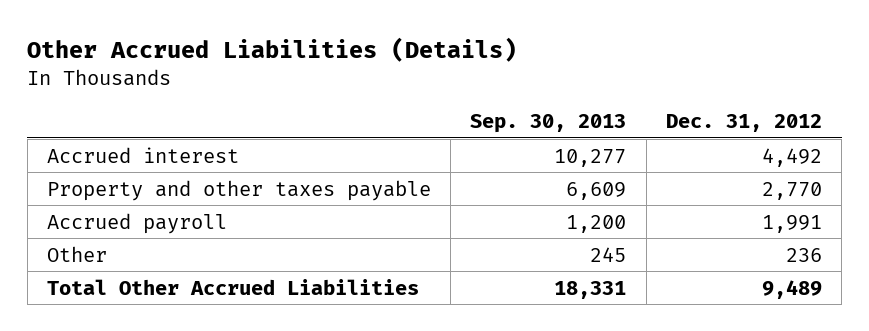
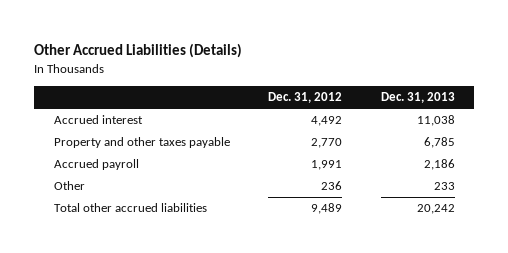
- | Sep. 30, 2013 | Dec. 31, 2012
+ | Dec. 31, 2012 | Dec. 31, 2013
- Total Other Accrued Liabilities | 18,331 | 9,489
+ Total other accrued liabilities | 9,489 | 20,242

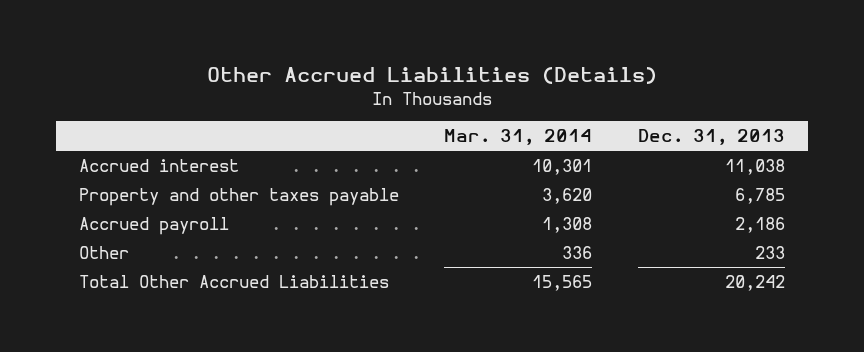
- | Dec. 31, 2012 | Dec. 31, 2013
+ | Mar. 31, 2014 | Dec. 31, 2013
- Total other accrued liabilities | 9,489 | 20,242
+ Total Other Accrued Liabilities | 15,565 | 20,242

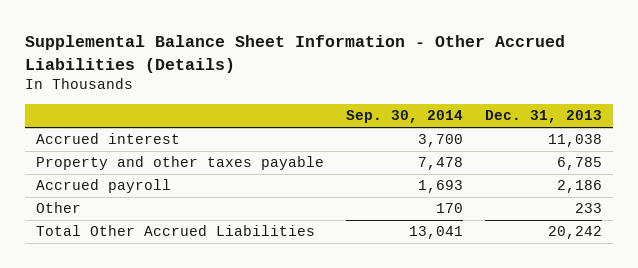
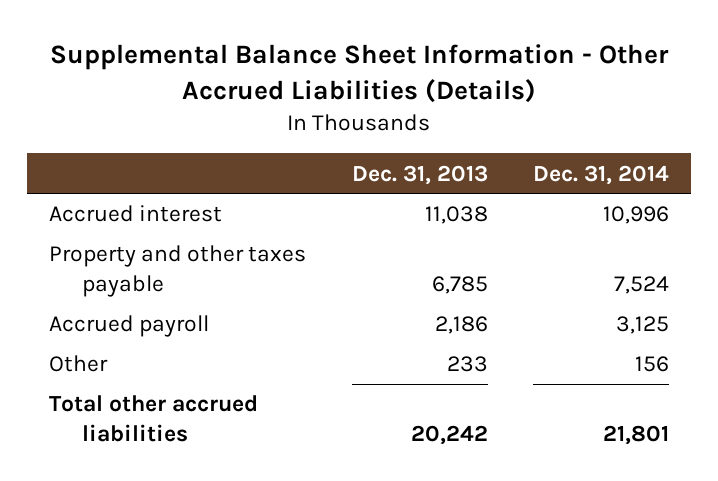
- | Sep. 30, 2014 | Dec. 31, 2013
+ | Dec. 31, 2013 | Dec. 31, 2014
- Total Other Accrued Liabilities | 13,041 | 20,242
+ Total other accrued liabilities | 20,242 | 21,801

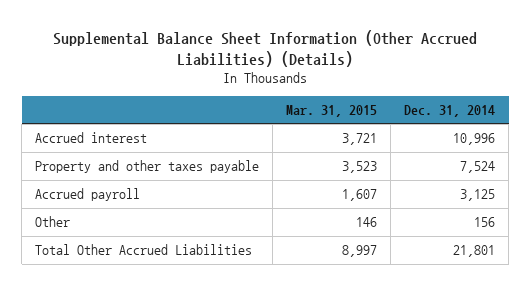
- Supplemental Balance Sheet Information - Other Accrued Liabilities (Details)
+ Supplemental Balance Sheet Information (Other Accrued Liabilities) (Details)
- | Dec. 31, 2013 | Dec. 31, 2014
+ | Mar. 31, 2015 | Dec. 31, 2014
- Total other accrued liabilities | 20,242 | 21,801
+ Total Other Accrued Liabilities | 8,997 | 21,801

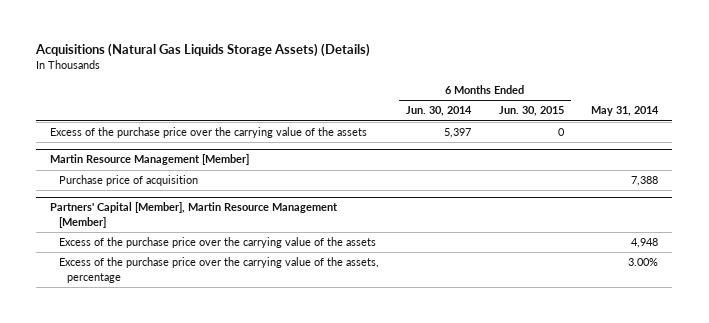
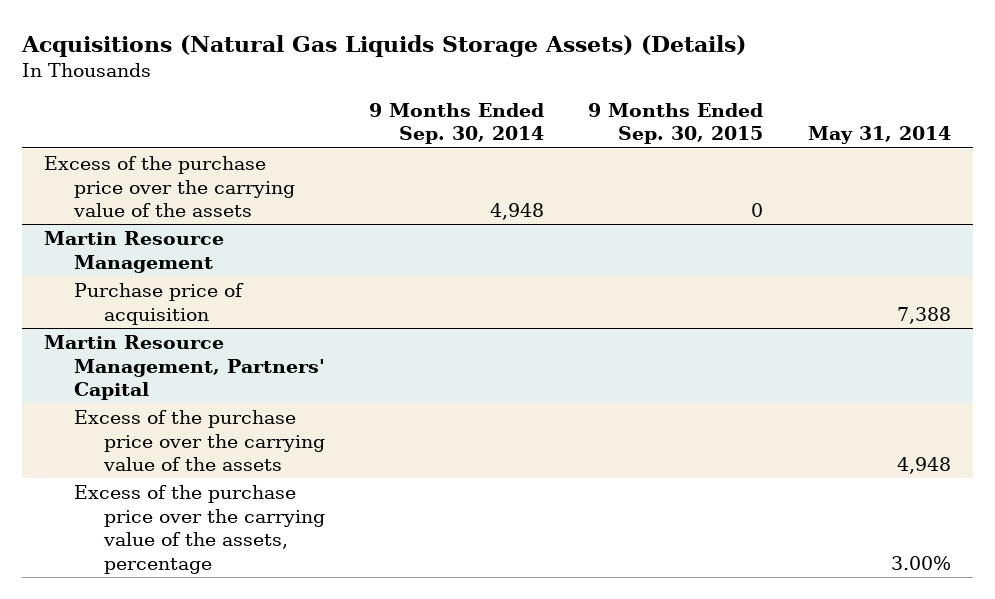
- | 6 Months Ended Jun. 30, 2014 | 6 Months Ended Jun. 30, 2015 | May 31, 2014
+ | 9 Months Ended Sep. 30, 2014 | 9 Months Ended Sep. 30, 2015 | May 31, 2014
- Martin Resource Management [Member]
+ Martin Resource Management
- Partners' Capital [Member], Martin Resource Management [Member]
+ Martin Resource Management, Partners' Capital

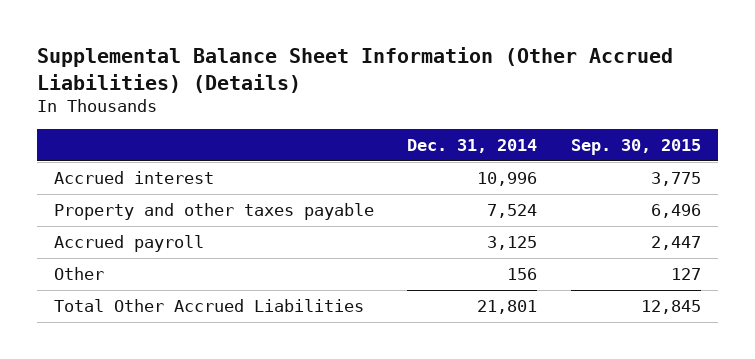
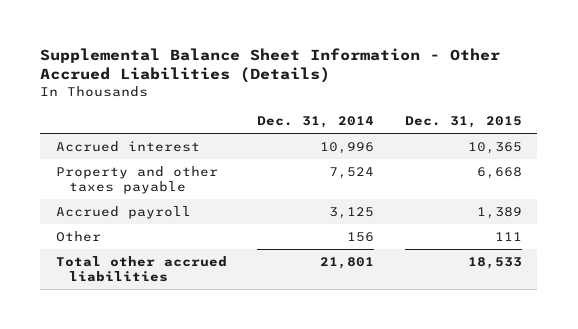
- Supplemental Balance Sheet Information (Other Accrued Liabilities) (Details)
+ Supplemental Balance Sheet Information - Other Accrued Liabilities (Details)
- | Dec. 31, 2014 | Sep. 30, 2015
+ | Dec. 31, 2014 | Dec. 31, 2015
- Total Other Accrued Liabilities | 21,801 | 12,845
+ Total other accrued liabilities | 21,801 | 18,533

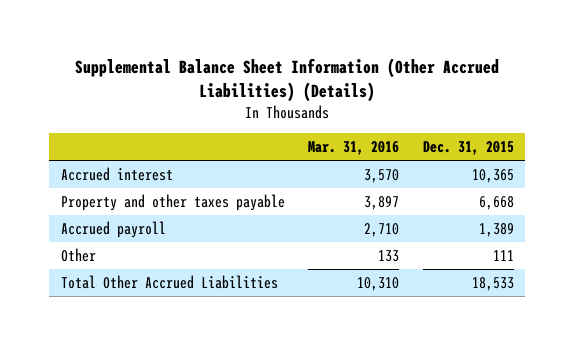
- Supplemental Balance Sheet Information - Other Accrued Liabilities (Details)
+ Supplemental Balance Sheet Information (Other Accrued Liabilities) (Details)
- | Dec. 31, 2014 | Dec. 31, 2015
+ | Mar. 31, 2016 | Dec. 31, 2015
- Total other accrued liabilities | 21,801 | 18,533
+ Total Other Accrued Liabilities | 10,310 | 18,533

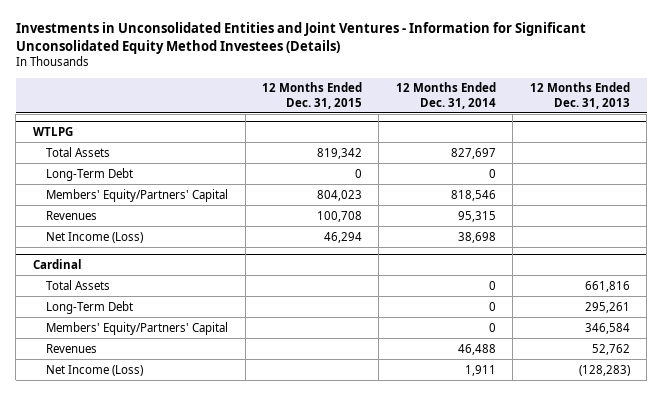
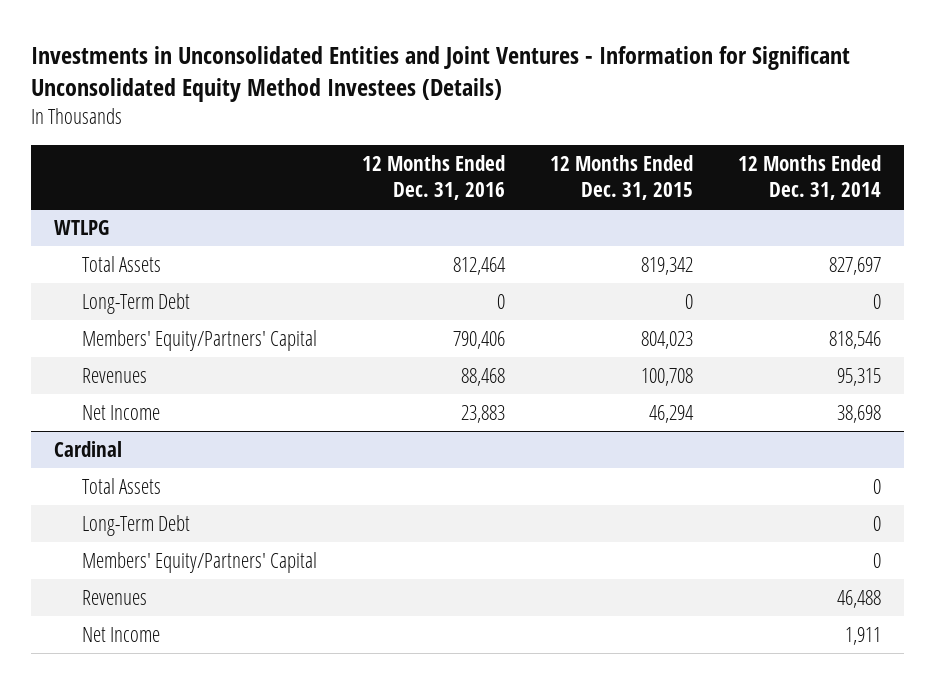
- | 12 Months Ended Dec. 31, 2015 | 12 Months Ended Dec. 31, 2014 | 12 Months Ended Dec. 31, 2013
+ | 12 Months Ended Dec. 31, 2016 | 12 Months Ended Dec. 31, 2015 | 12 Months Ended Dec. 31, 2014
@ WTLPG
- Net Income (Loss) | 46,294 | 38,698 |
+ Net Income | 23,883 | 46,294 | 38,698
@ Cardinal
- Net Income (Loss) | | 1,911 | (128,283)
+ Net Income | | | 1,911

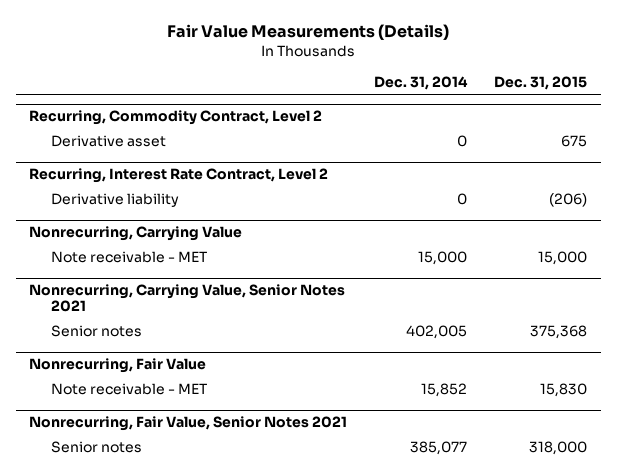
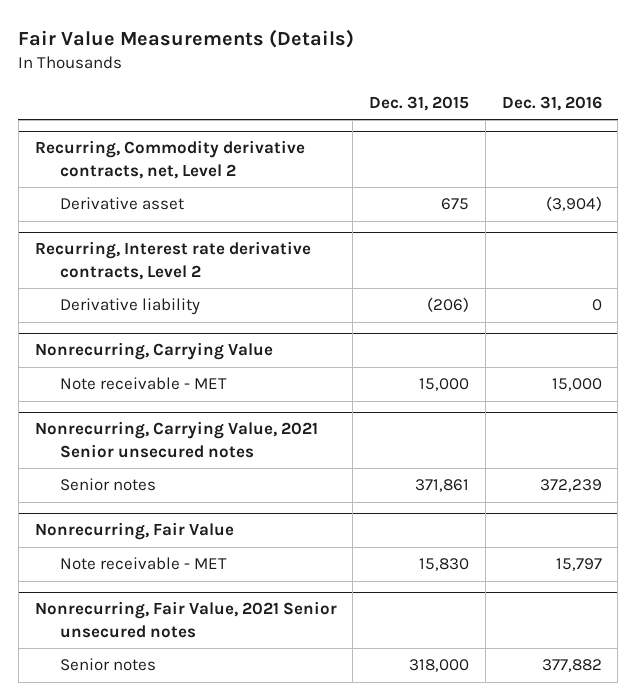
- | Dec. 31, 2014 | Dec. 31, 2015
+ | Dec. 31, 2015 | Dec. 31, 2016
- Recurring, Commodity Contract, Level 2
+ Recurring, Commodity derivative contracts, net, Level 2
- Recurring, Interest Rate Contract, Level 2
+ Recurring, Interest rate derivative contracts, Level 2
- Nonrecurring, Carrying Value, Senior Notes 2021
- Senior notes | 402,005 | 375,368
+ Nonrecurring, Carrying Value, 2021 Senior unsecured notes
+ Senior notes | 371,861 | 372,239
- Nonrecurring, Fair Value, Senior Notes 2021
+ Nonrecurring, Fair Value, 2021 Senior unsecured notes

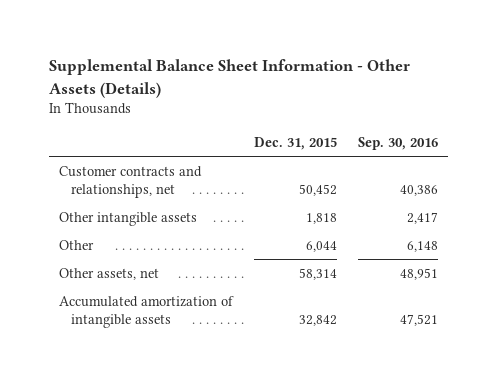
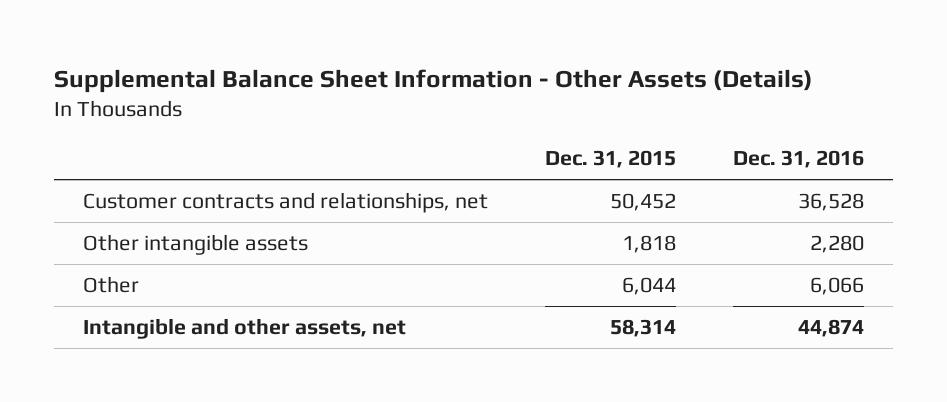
- | Dec. 31, 2015 | Sep. 30, 2016
+ | Dec. 31, 2015 | Dec. 31, 2016
- Other assets, net | 58,314 | 48,951
- Accumulated amortization of intangible assets | 32,842 | 47,521
+ Intangible and other assets, net | 58,314 | 44,874

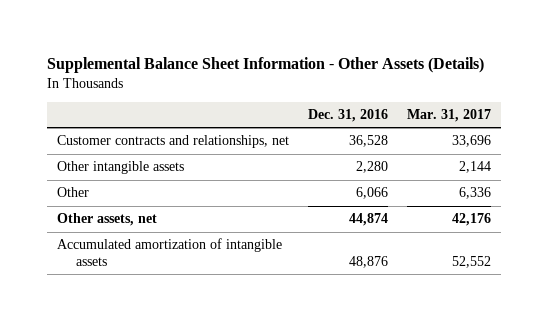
- | Dec. 31, 2015 | Dec. 31, 2016
+ | Dec. 31, 2016 | Mar. 31, 2017
- Intangible and other assets, net | 58,314 | 44,874
+ Other assets, net | 44,874 | 42,176
+ Accumulated amortization of intangible assets | 48,876 | 52,552

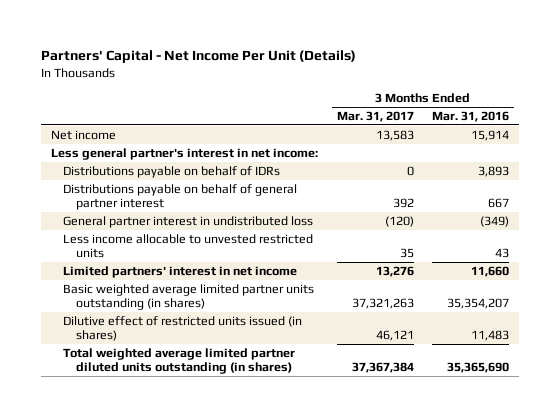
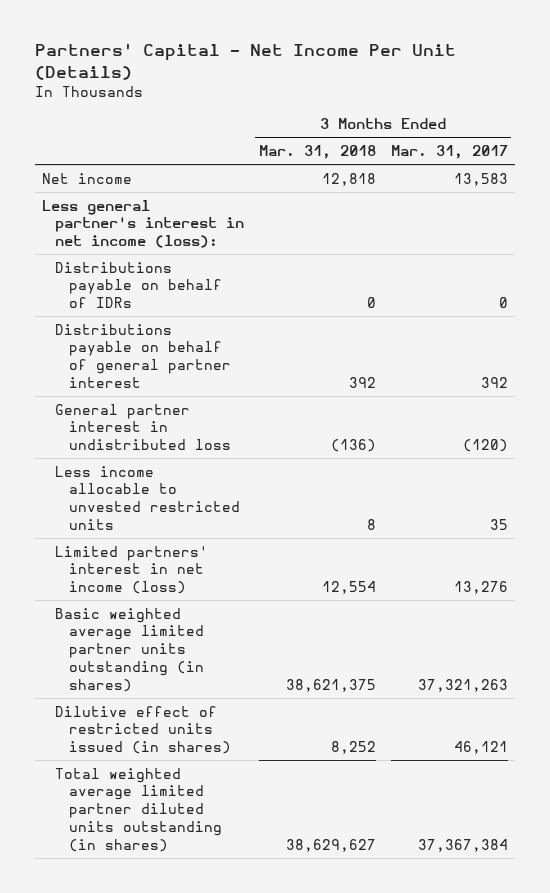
- | 3 Months Ended Mar. 31, 2017 | 3 Months Ended Mar. 31, 2016
+ | 3 Months Ended Mar. 31, 2018 | 3 Months Ended Mar. 31, 2017
- Less general partner's interest in net income:
+ Less general partner's interest in net income (loss):
- Limited partners' interest in net income | 13,276 | 11,660
+ Limited partners' interest in net income (loss) | 12,554 | 13,276

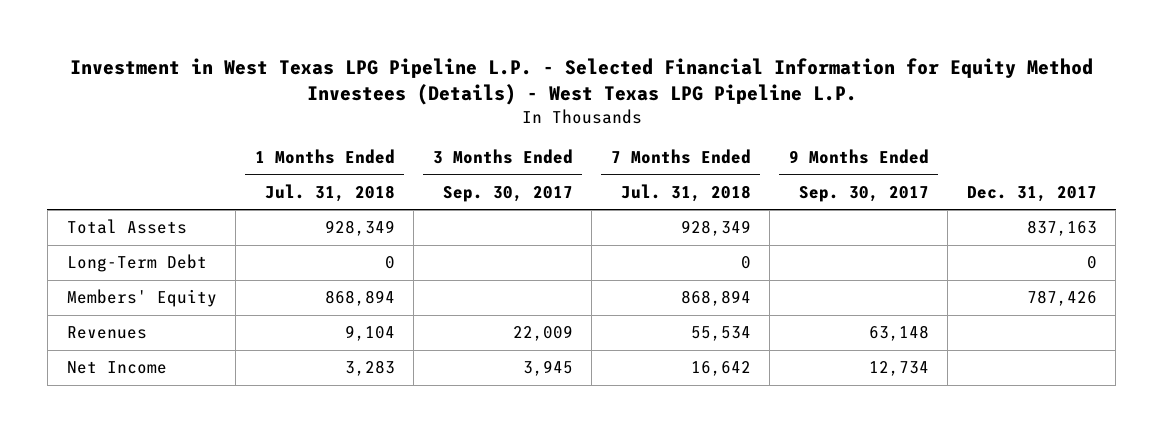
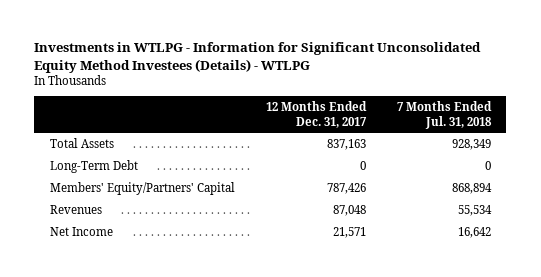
- Investment in West Texas LPG Pipeline L.P. - Selected Financial Information for Equity Method Investees (Details) - West Texas LPG Pipeline L.P.
+ Investments in WTLPG - Information for Significant Unconsolidated Equity Method Investees (Details) - WTLPG
- | 1 Months Ended Jul. 31, 2018 | 3 Months Ended Sep. 30, 2017 | 7 Months Ended Jul. 31, 2018 | 9 Months Ended Sep. 30, 2017 | Dec. 31, 2017
+ | 12 Months Ended Dec. 31, 2017 | 7 Months Ended Jul. 31, 2018
- Members' Equity | 868,894 | | 868,894 | | 787,426
+ Members' Equity/Partners' Capital | 787,426 | 868,894

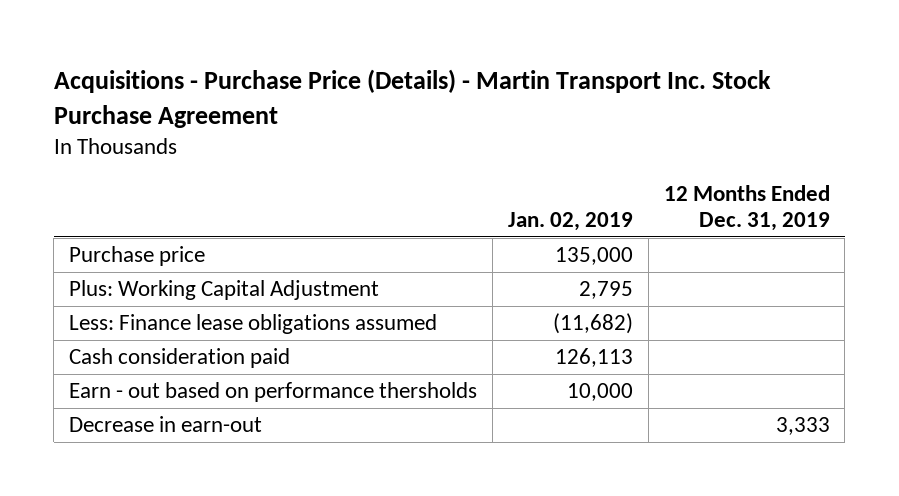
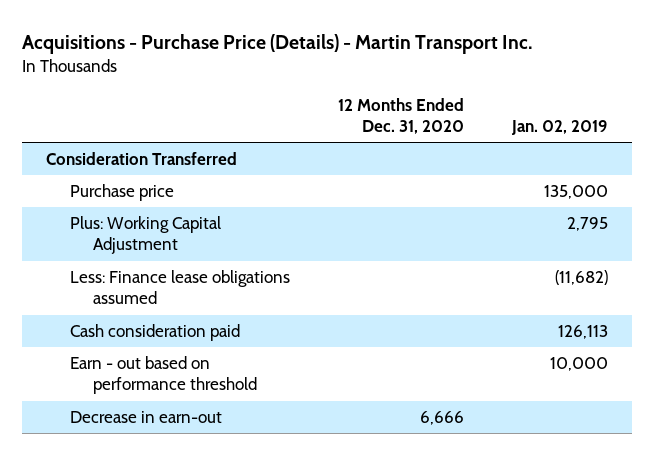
- Acquisitions - Purchase Price (Details) - Martin Transport Inc. Stock Purchase Agreement
+ Acquisitions - Purchase Price (Details) - Martin Transport Inc.
- | Jan. 02, 2019 | 12 Months Ended Dec. 31, 2019
+ | 12 Months Ended Dec. 31, 2020 | Jan. 02, 2019
+ Consideration Transferred
- Earn - out based on performance thersholds | 10,000 |
+ Earn - out based on performance threshold | | 10,000

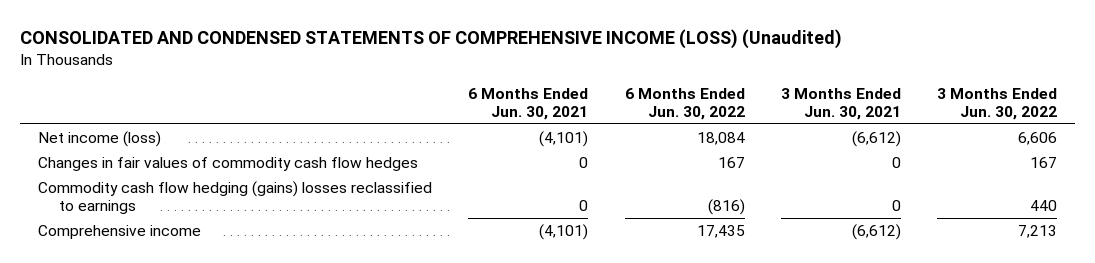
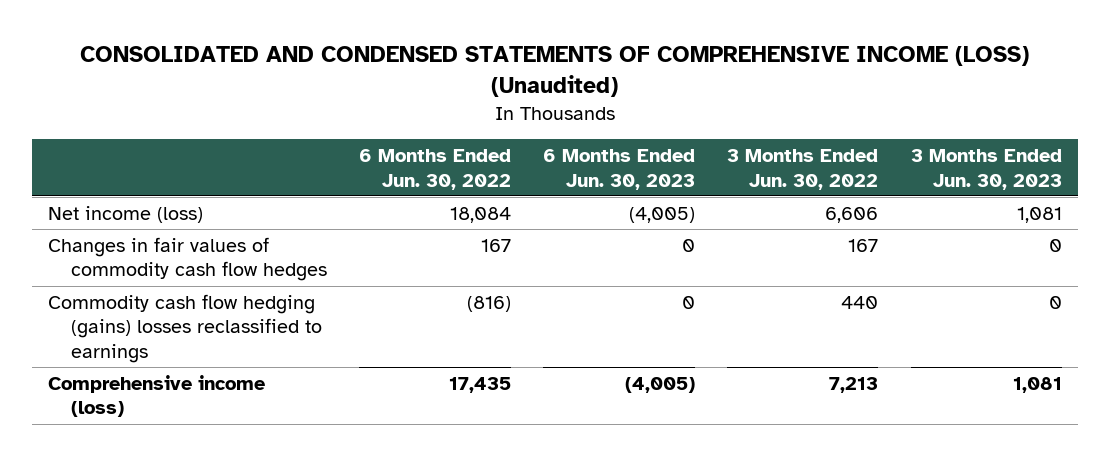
- | 6 Months Ended Jun. 30, 2021 | 6 Months Ended Jun. 30, 2022 | 3 Months Ended Jun. 30, 2021 | 3 Months Ended Jun. 30, 2022
+ | 6 Months Ended Jun. 30, 2022 | 6 Months Ended Jun. 30, 2023 | 3 Months Ended Jun. 30, 2022 | 3 Months Ended Jun. 30, 2023
- Comprehensive income | (4,101) | 17,435 | (6,612) | 7,213
+ Comprehensive income (loss) | 17,435 | (4,005) | 7,213 | 1,081

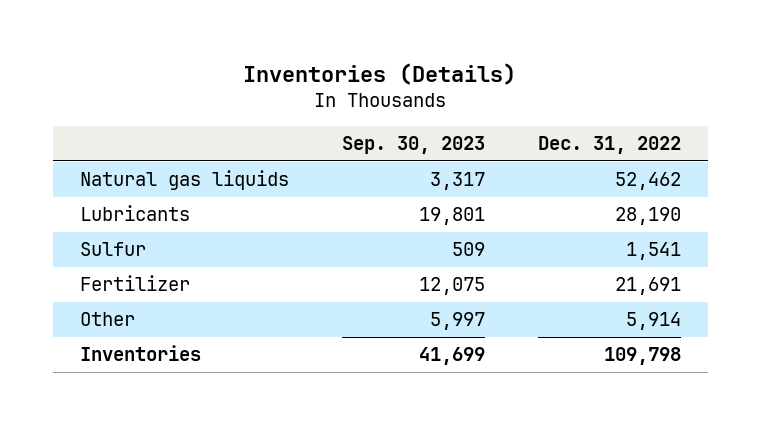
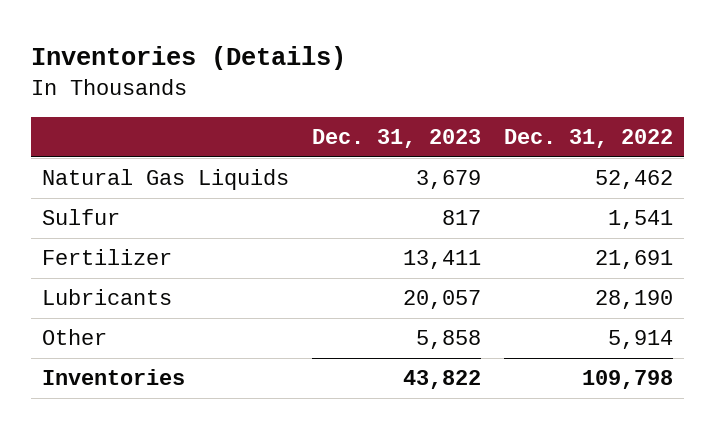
- | Sep. 30, 2023 | Dec. 31, 2022
+ | Dec. 31, 2023 | Dec. 31, 2022
- Natural gas liquids | 3,317 | 52,462
+ Natural Gas Liquids | 3,679 | 52,462
moved down: Lubricants | 20,057 | 28,190

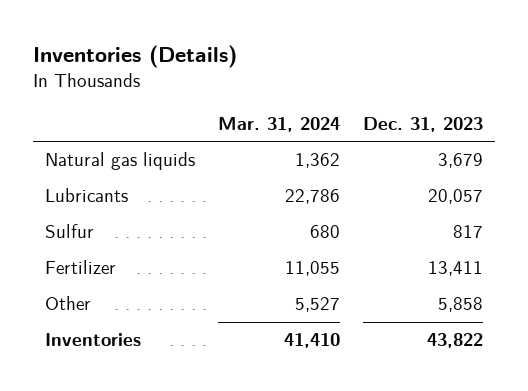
- | Dec. 31, 2023 | Dec. 31, 2022
+ | Mar. 31, 2024 | Dec. 31, 2023
- Natural Gas Liquids | 3,679 | 52,462
+ Natural gas liquids | 1,362 | 3,679
moved up: Lubricants | 22,786 | 20,057

